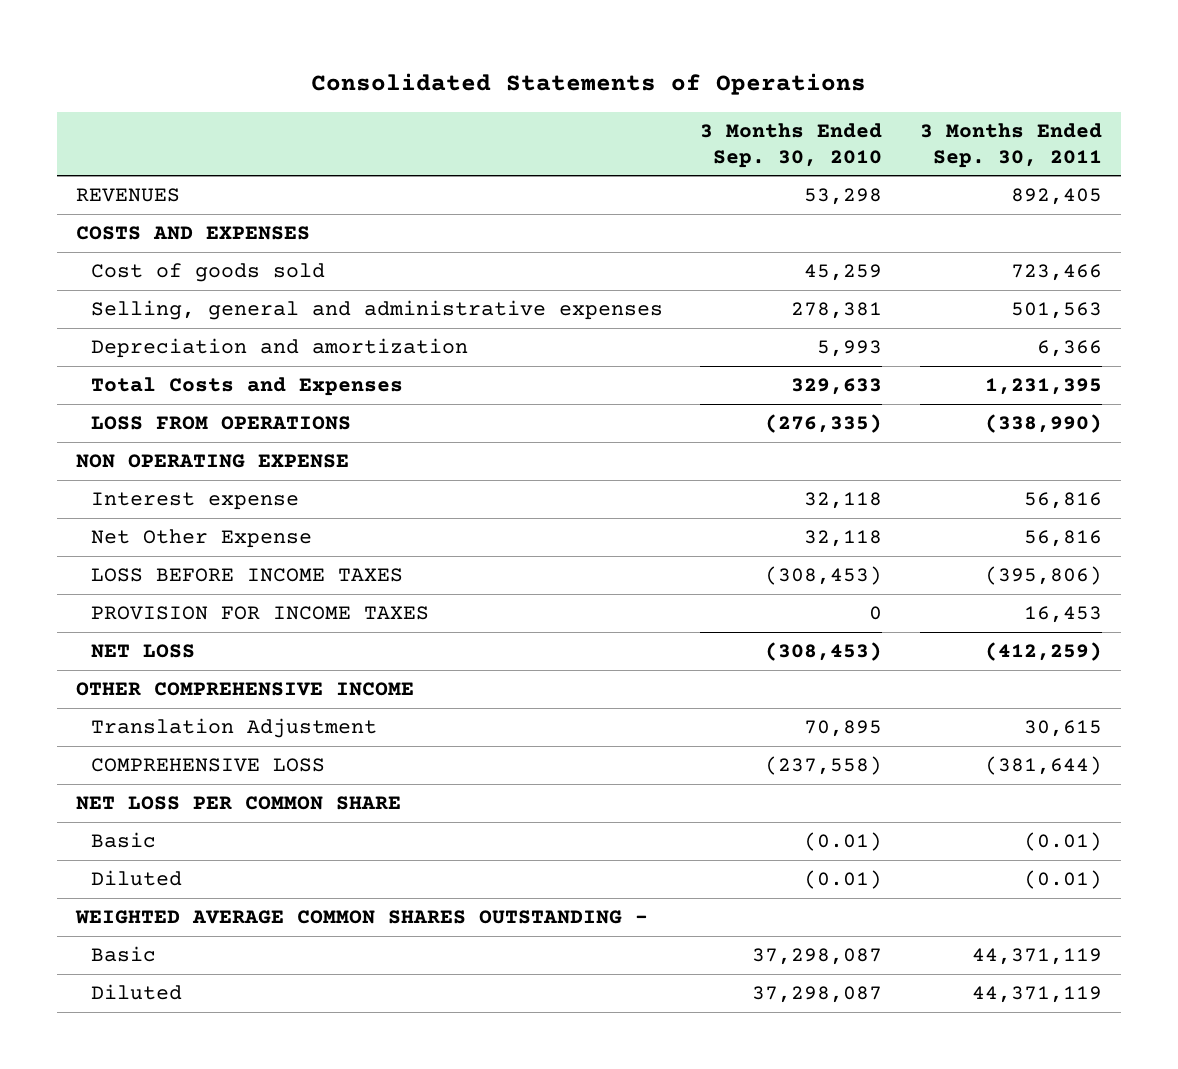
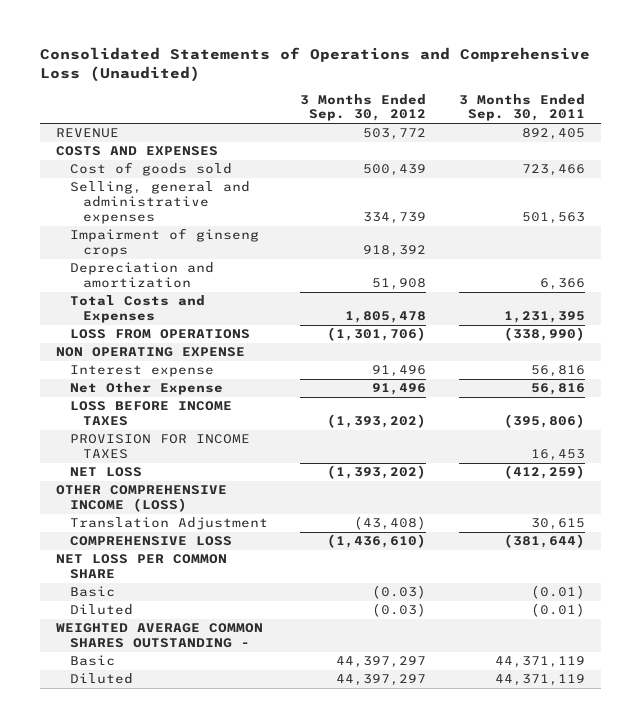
- Consolidated Statements of Operations
+ Consolidated Statements of Operations and Comprehensive Loss (Unaudited)
- | 3 Months Ended Sep. 30, 2010 | 3 Months Ended Sep. 30, 2011
+ | 3 Months Ended Sep. 30, 2012 | 3 Months Ended Sep. 30, 2011
- REVENUES | 53,298 | 892,405
+ REVENUE | 503,772 | 892,405
+ Impairment of ginseng crops | 918,392 |
- OTHER COMPREHENSIVE INCOME
+ OTHER COMPREHENSIVE INCOME (LOSS)

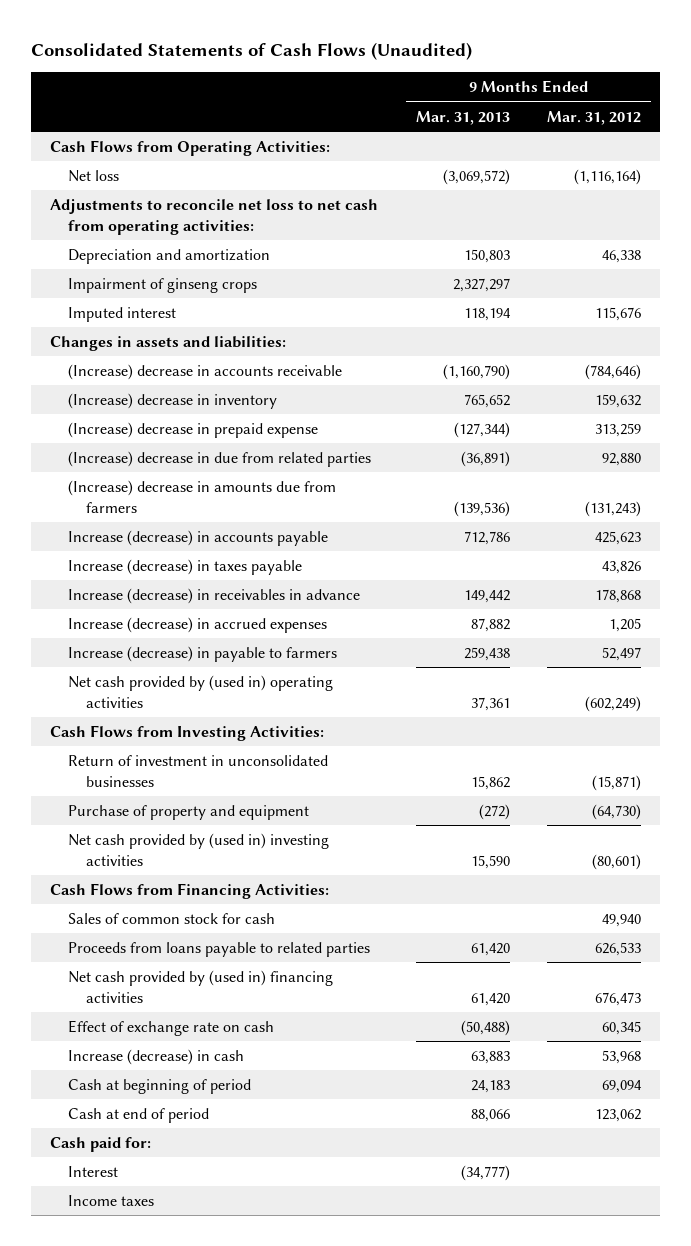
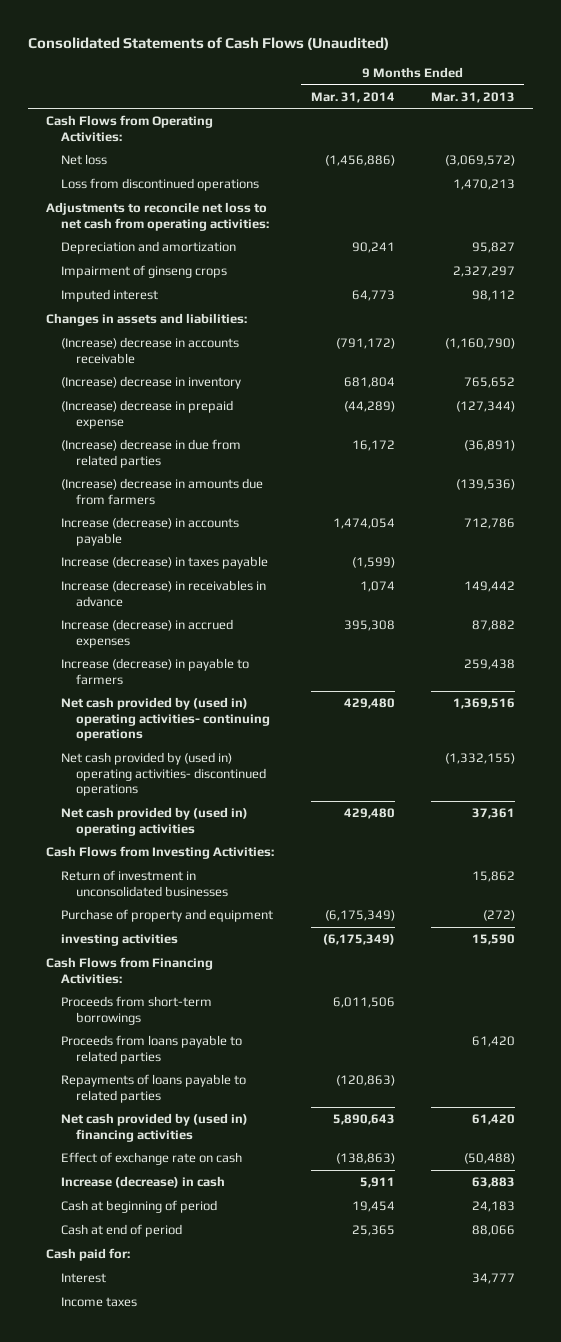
- | 9 Months Ended Mar. 31, 2013 | 9 Months Ended Mar. 31, 2012
+ | 9 Months Ended Mar. 31, 2014 | 9 Months Ended Mar. 31, 2013
+ Loss from discontinued operations | | 1,470,213
- Depreciation and amortization | 150,803 | 46,338
+ Depreciation and amortization | 90,241 | 95,827
- Imputed interest | 118,194 | 115,676
+ Imputed interest | 64,773 | 98,112
+ Net cash provided by (used in) operating activities- continuing operations | 429,480 | 1,369,516
+ Net cash provided by (used in) operating activities- discontinued operations | | (1,332,155)
- Net cash provided by (used in) investing activities | 15,590 | (80,601)
+ investing activities | (6,175,349) | 15,590
- Sales of common stock for cash | | 49,940
+ Proceeds from short-term borrowings | 6,011,506 |
+ Repayments of loans payable to related parties | (120,863) |
- Interest | (34,777) |
+ Interest | | 34,777

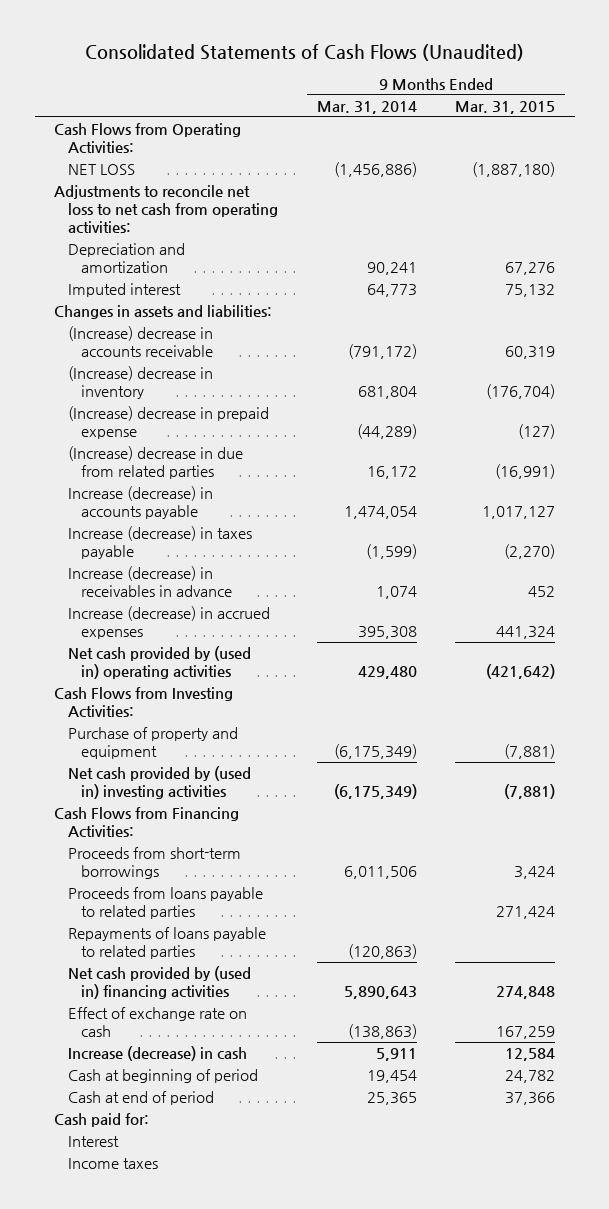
- | 9 Months Ended Mar. 31, 2014 | 9 Months Ended Mar. 31, 2013
+ | 9 Months Ended Mar. 31, 2014 | 9 Months Ended Mar. 31, 2015
- Net loss | (1,456,886) | (3,069,572)
- Loss from discontinued operations | | 1,470,213
+ NET LOSS | (1,456,886) | (1,887,180)
- Impairment of ginseng crops | | 2,327,297
- (Increase) decrease in amounts due from farmers | | (139,536)
- Increase (decrease) in payable to farmers | | 259,438
- Net cash provided by (used in) operating activities- continuing operations | 429,480 | 1,369,516
- Net cash provided by (used in) operating activities- discontinued operations | | (1,332,155)
- Return of investment in unconsolidated businesses | | 15,862
- investing activities | (6,175,349) | 15,590
+ Net cash provided by (used in) investing activities | (6,175,349) | (7,881)

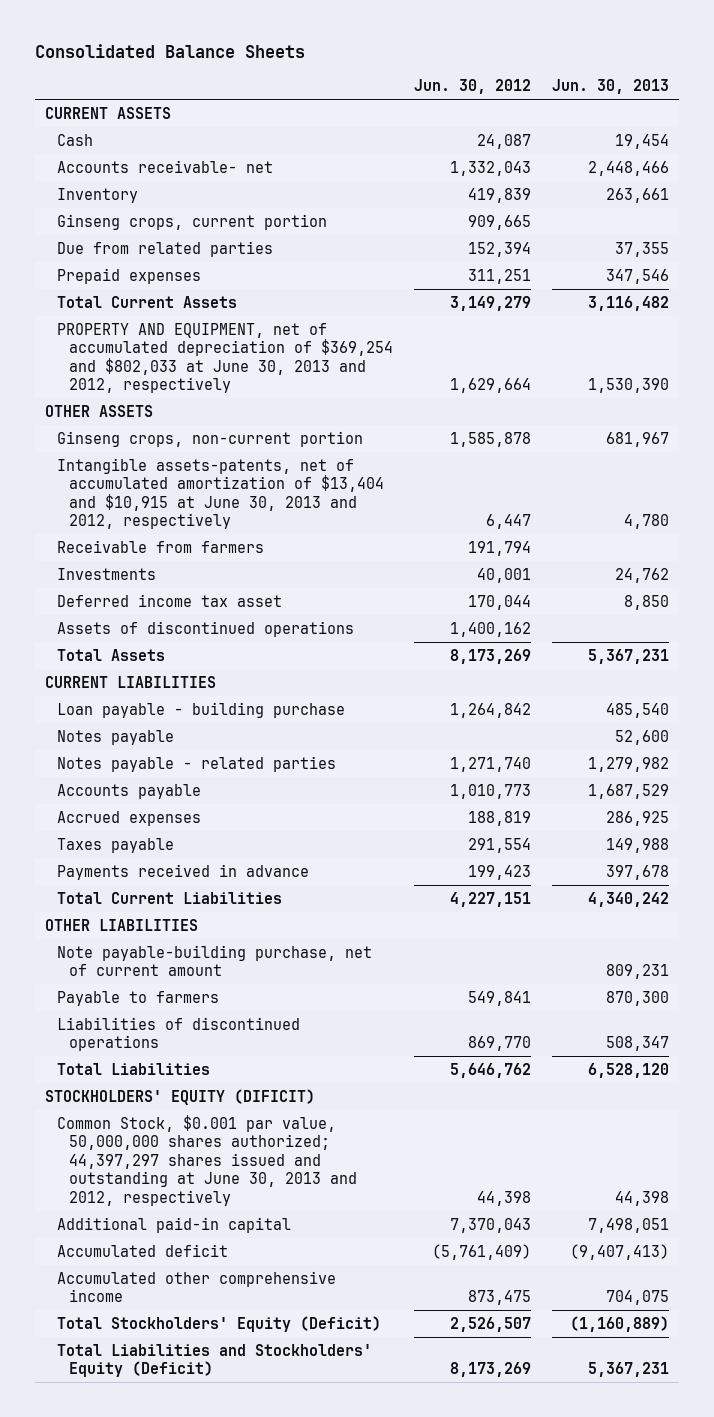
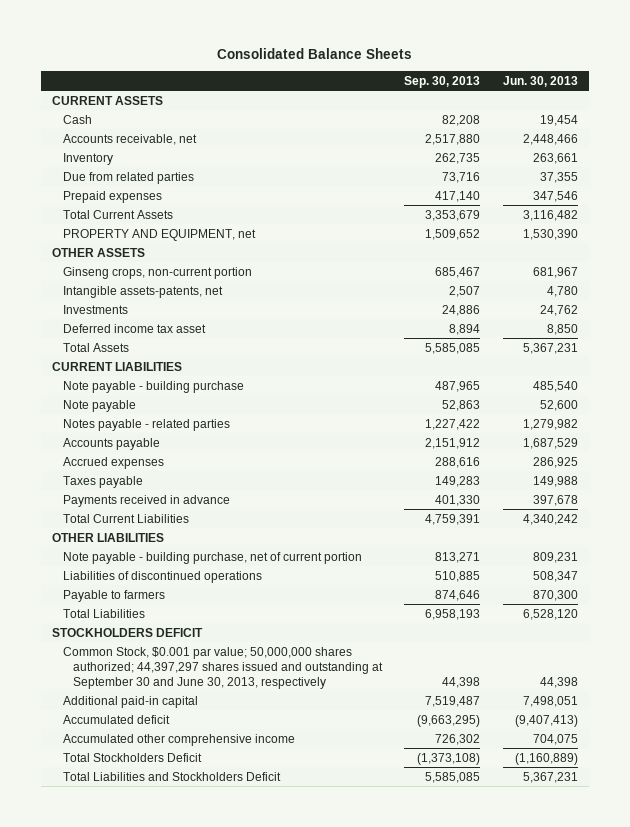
- | Jun. 30, 2012 | Jun. 30, 2013
+ | Sep. 30, 2013 | Jun. 30, 2013
- Accounts receivable- net | 1,332,043 | 2,448,466
+ Accounts receivable, net | 2,517,880 | 2,448,466
- Ginseng crops, current portion | 909,665 |
- PROPERTY AND EQUIPMENT, net of accumulated depreciation of $369,254 and $802,033 at June 30, 2013 and 2012, respectively | 1,629,664 | 1,530,390
+ PROPERTY AND EQUIPMENT, net | 1,509,652 | 1,530,390
- Intangible assets-patents, net of accumulated amortization of $13,404 and $10,915 at June 30, 2013 and 2012, respectively | 6,447 | 4,780
- Receivable from farmers | 191,794 |
+ Intangible assets-patents, net | 2,507 | 4,780
- Assets of discontinued operations | 1,400,162 |
- Loan payable - building purchase | 1,264,842 | 485,540
- Notes payable | | 52,600
+ Note payable - building purchase | 487,965 | 485,540
+ Note payable | 52,863 | 52,600
- Note payable-building purchase, net of current amount | | 809,231
+ Note payable - building purchase, net of current portion | 813,271 | 809,231
moved down: Payable to farmers | 874,646 | 870,300
- STOCKHOLDERS' EQUITY (DIFICIT)
- Common Stock, $0.001 par value, 50,000,000 shares authorized; 44,397,297 shares issued and outstanding at June 30, 2013 and 2012, respectively | 44,398 | 44,398
+ STOCKHOLDERS DEFICIT
+ Common Stock, $0.001 par value; 50,000,000 shares authorized; 44,397,297 shares issued and outstanding at September 30 and June 30, 2013, respectively | 44,398 | 44,398
- Total Stockholders' Equity (Deficit) | 2,526,507 | (1,160,889)
- Total Liabilities and Stockholders' Equity (Deficit) | 8,173,269 | 5,367,231
+ Total Stockholders Deficit | (1,373,108) | (1,160,889)
+ Total Liabilities and Stockholders Deficit | 5,585,085 | 5,367,231

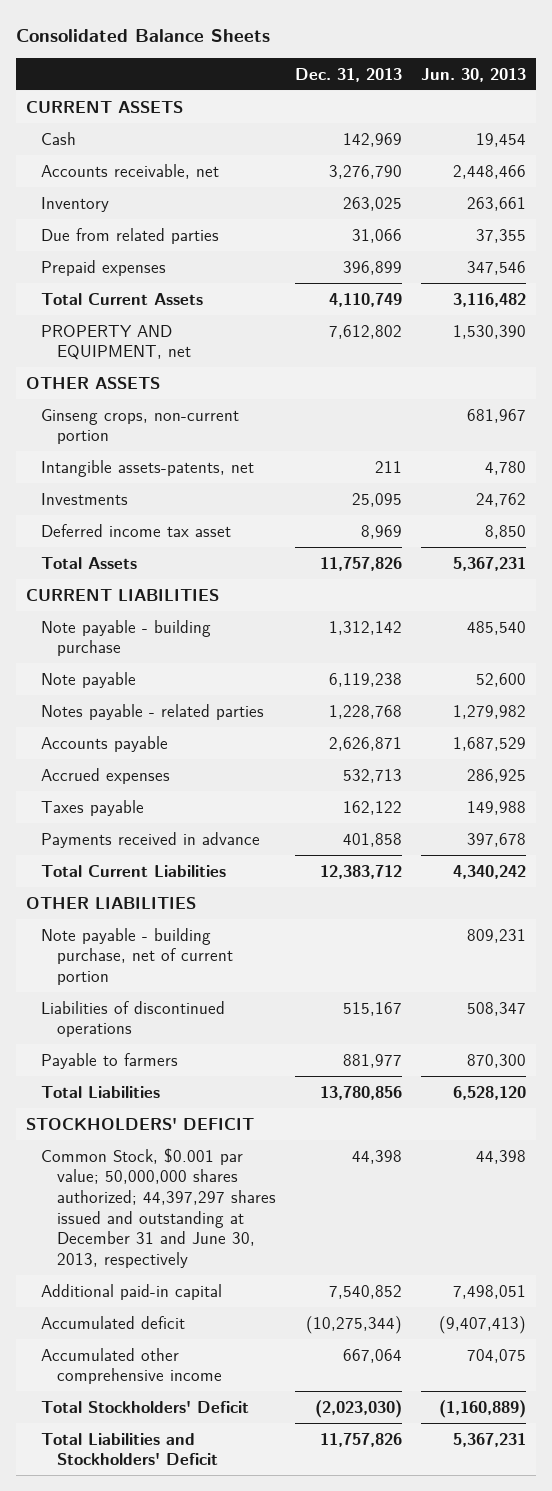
- | Sep. 30, 2013 | Jun. 30, 2013
+ | Dec. 31, 2013 | Jun. 30, 2013
- STOCKHOLDERS DEFICIT
- Common Stock, $0.001 par value; 50,000,000 shares authorized; 44,397,297 shares issued and outstanding at September 30 and June 30, 2013, respectively | 44,398 | 44,398
+ STOCKHOLDERS' DEFICIT
+ Common Stock, $0.001 par value; 50,000,000 shares authorized; 44,397,297 shares issued and outstanding at December 31 and June 30, 2013, respectively | 44,398 | 44,398
- Total Stockholders Deficit | (1,373,108) | (1,160,889)
- Total Liabilities and Stockholders Deficit | 5,585,085 | 5,367,231
+ Total Stockholders' Deficit | (2,023,030) | (1,160,889)
+ Total Liabilities and Stockholders' Deficit | 11,757,826 | 5,367,231

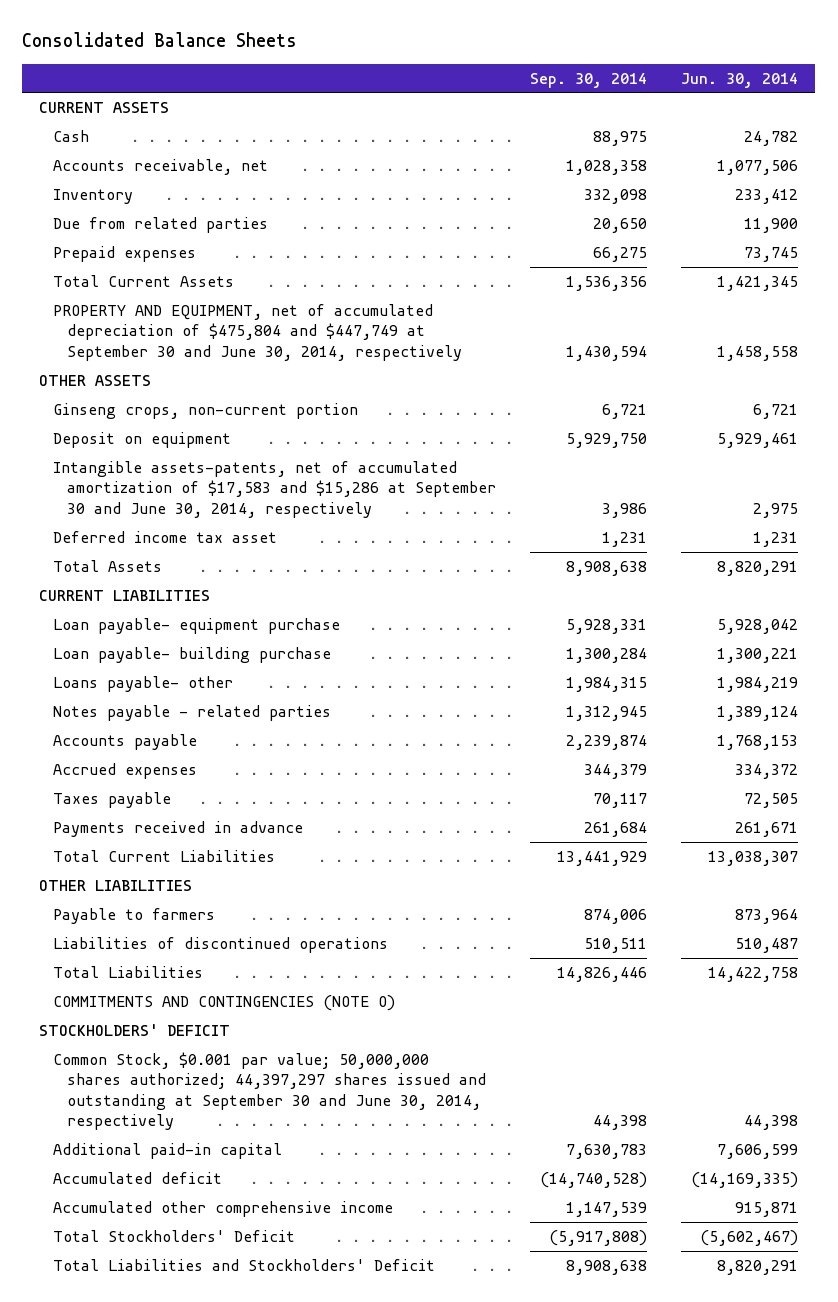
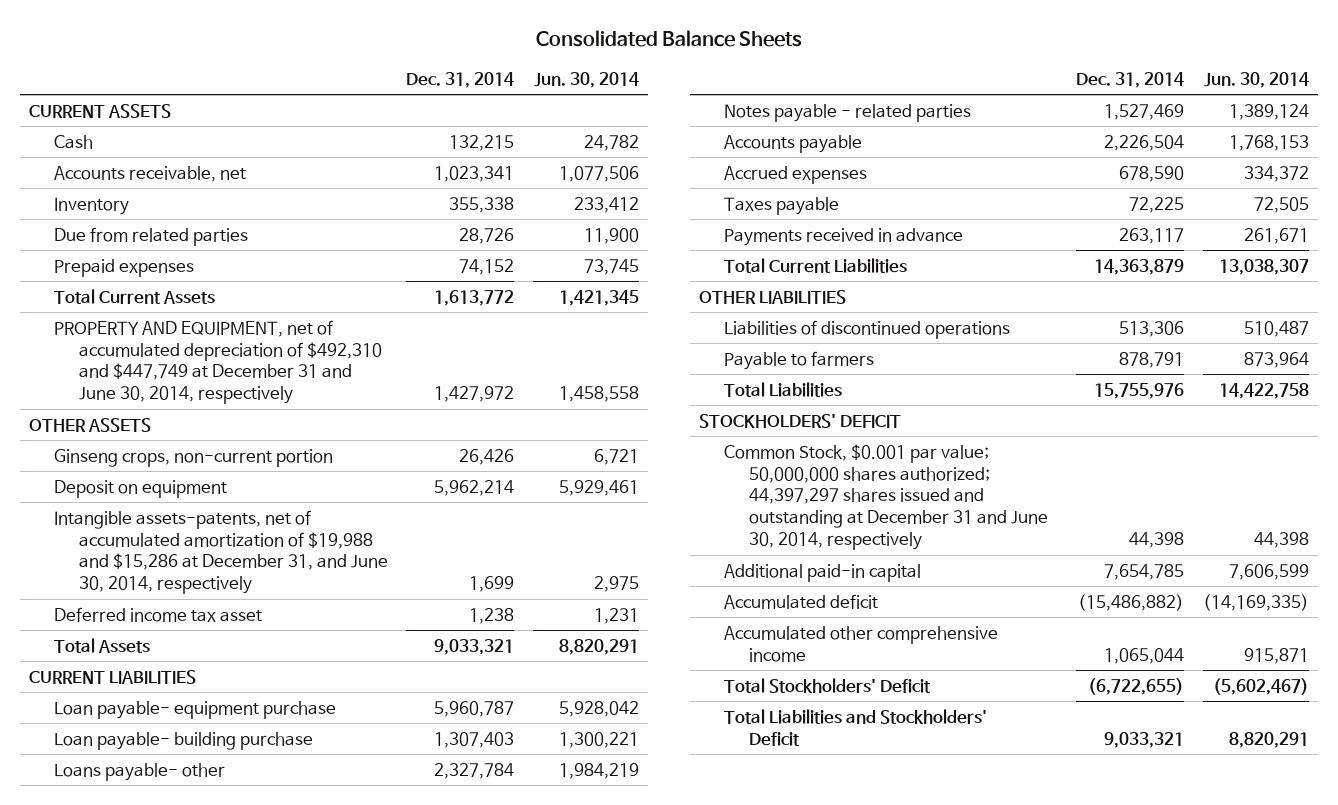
- | Sep. 30, 2014 | Jun. 30, 2014
+ | Dec. 31, 2014 | Jun. 30, 2014
- PROPERTY AND EQUIPMENT, net of accumulated depreciation of $475,804 and $447,749 at September 30 and June 30, 2014, respectively | 1,430,594 | 1,458,558
+ PROPERTY AND EQUIPMENT, net of accumulated depreciation of $492,310 and $447,749 at December 31 and June 30, 2014, respectively | 1,427,972 | 1,458,558
- Intangible assets-patents, net of accumulated amortization of $17,583 and $15,286 at September 30 and June 30, 2014, respectively | 3,986 | 2,975
+ Intangible assets-patents, net of accumulated amortization of $19,988 and $15,286 at December 31, and June 30, 2014, respectively | 1,699 | 2,975
moved down: Payable to farmers | 878,791 | 873,964
- COMMITMENTS AND CONTINGENCIES (NOTE O)
- Common Stock, $0.001 par value; 50,000,000 shares authorized; 44,397,297 shares issued and outstanding at September 30 and June 30, 2014, respectively | 44,398 | 44,398
+ Common Stock, $0.001 par value; 50,000,000 shares authorized; 44,397,297 shares issued and outstanding at December 31 and June 30, 2014, respectively | 44,398 | 44,398

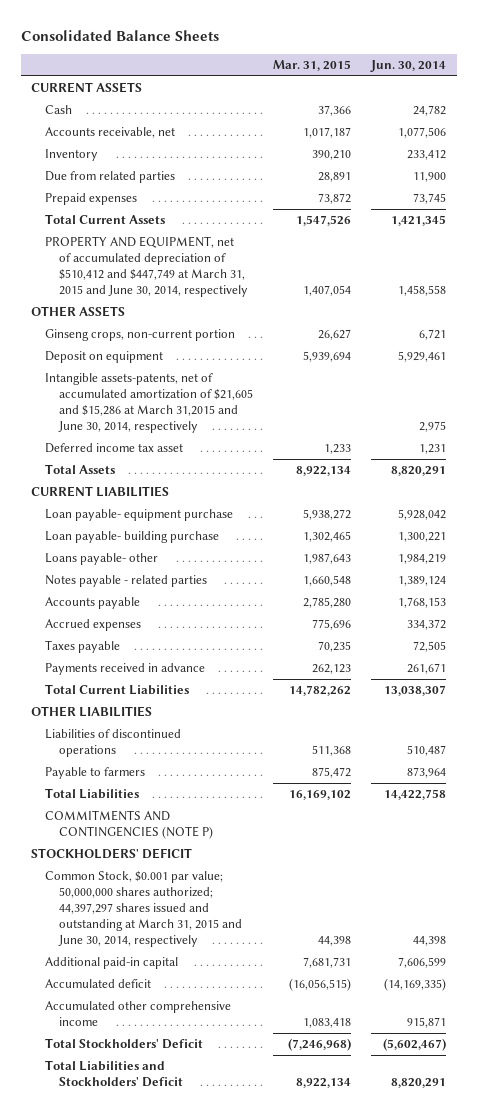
- | Dec. 31, 2014 | Jun. 30, 2014
+ | Mar. 31, 2015 | Jun. 30, 2014
- PROPERTY AND EQUIPMENT, net of accumulated depreciation of $492,310 and $447,749 at December 31 and June 30, 2014, respectively | 1,427,972 | 1,458,558
+ PROPERTY AND EQUIPMENT, net of accumulated depreciation of $510,412 and $447,749 at March 31, 2015 and June 30, 2014, respectively | 1,407,054 | 1,458,558
- Intangible assets-patents, net of accumulated amortization of $19,988 and $15,286 at December 31, and June 30, 2014, respectively | 1,699 | 2,975
+ Intangible assets-patents, net of accumulated amortization of $21,605 and $15,286 at March 31,2015 and June 30, 2014, respectively | | 2,975
+ COMMITMENTS AND CONTINGENCIES (NOTE P)
- Common Stock, $0.001 par value; 50,000,000 shares authorized; 44,397,297 shares issued and outstanding at December 31 and June 30, 2014, respectively | 44,398 | 44,398
+ Common Stock, $0.001 par value; 50,000,000 shares authorized; 44,397,297 shares issued and outstanding at March 31, 2015 and June 30, 2014, respectively | 44,398 | 44,398

